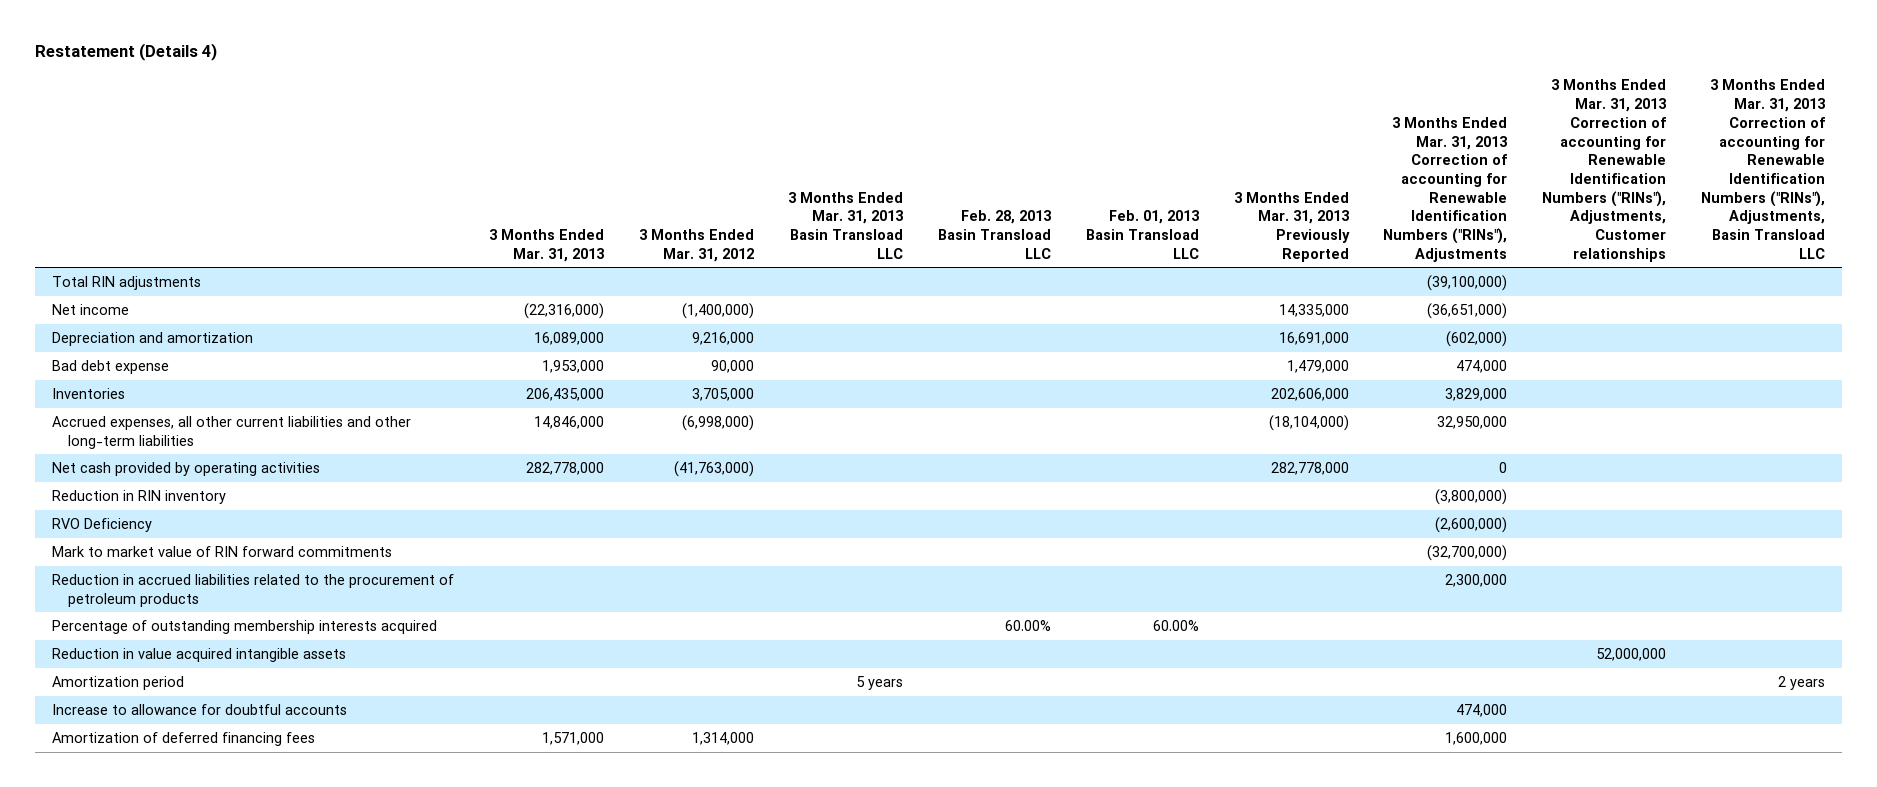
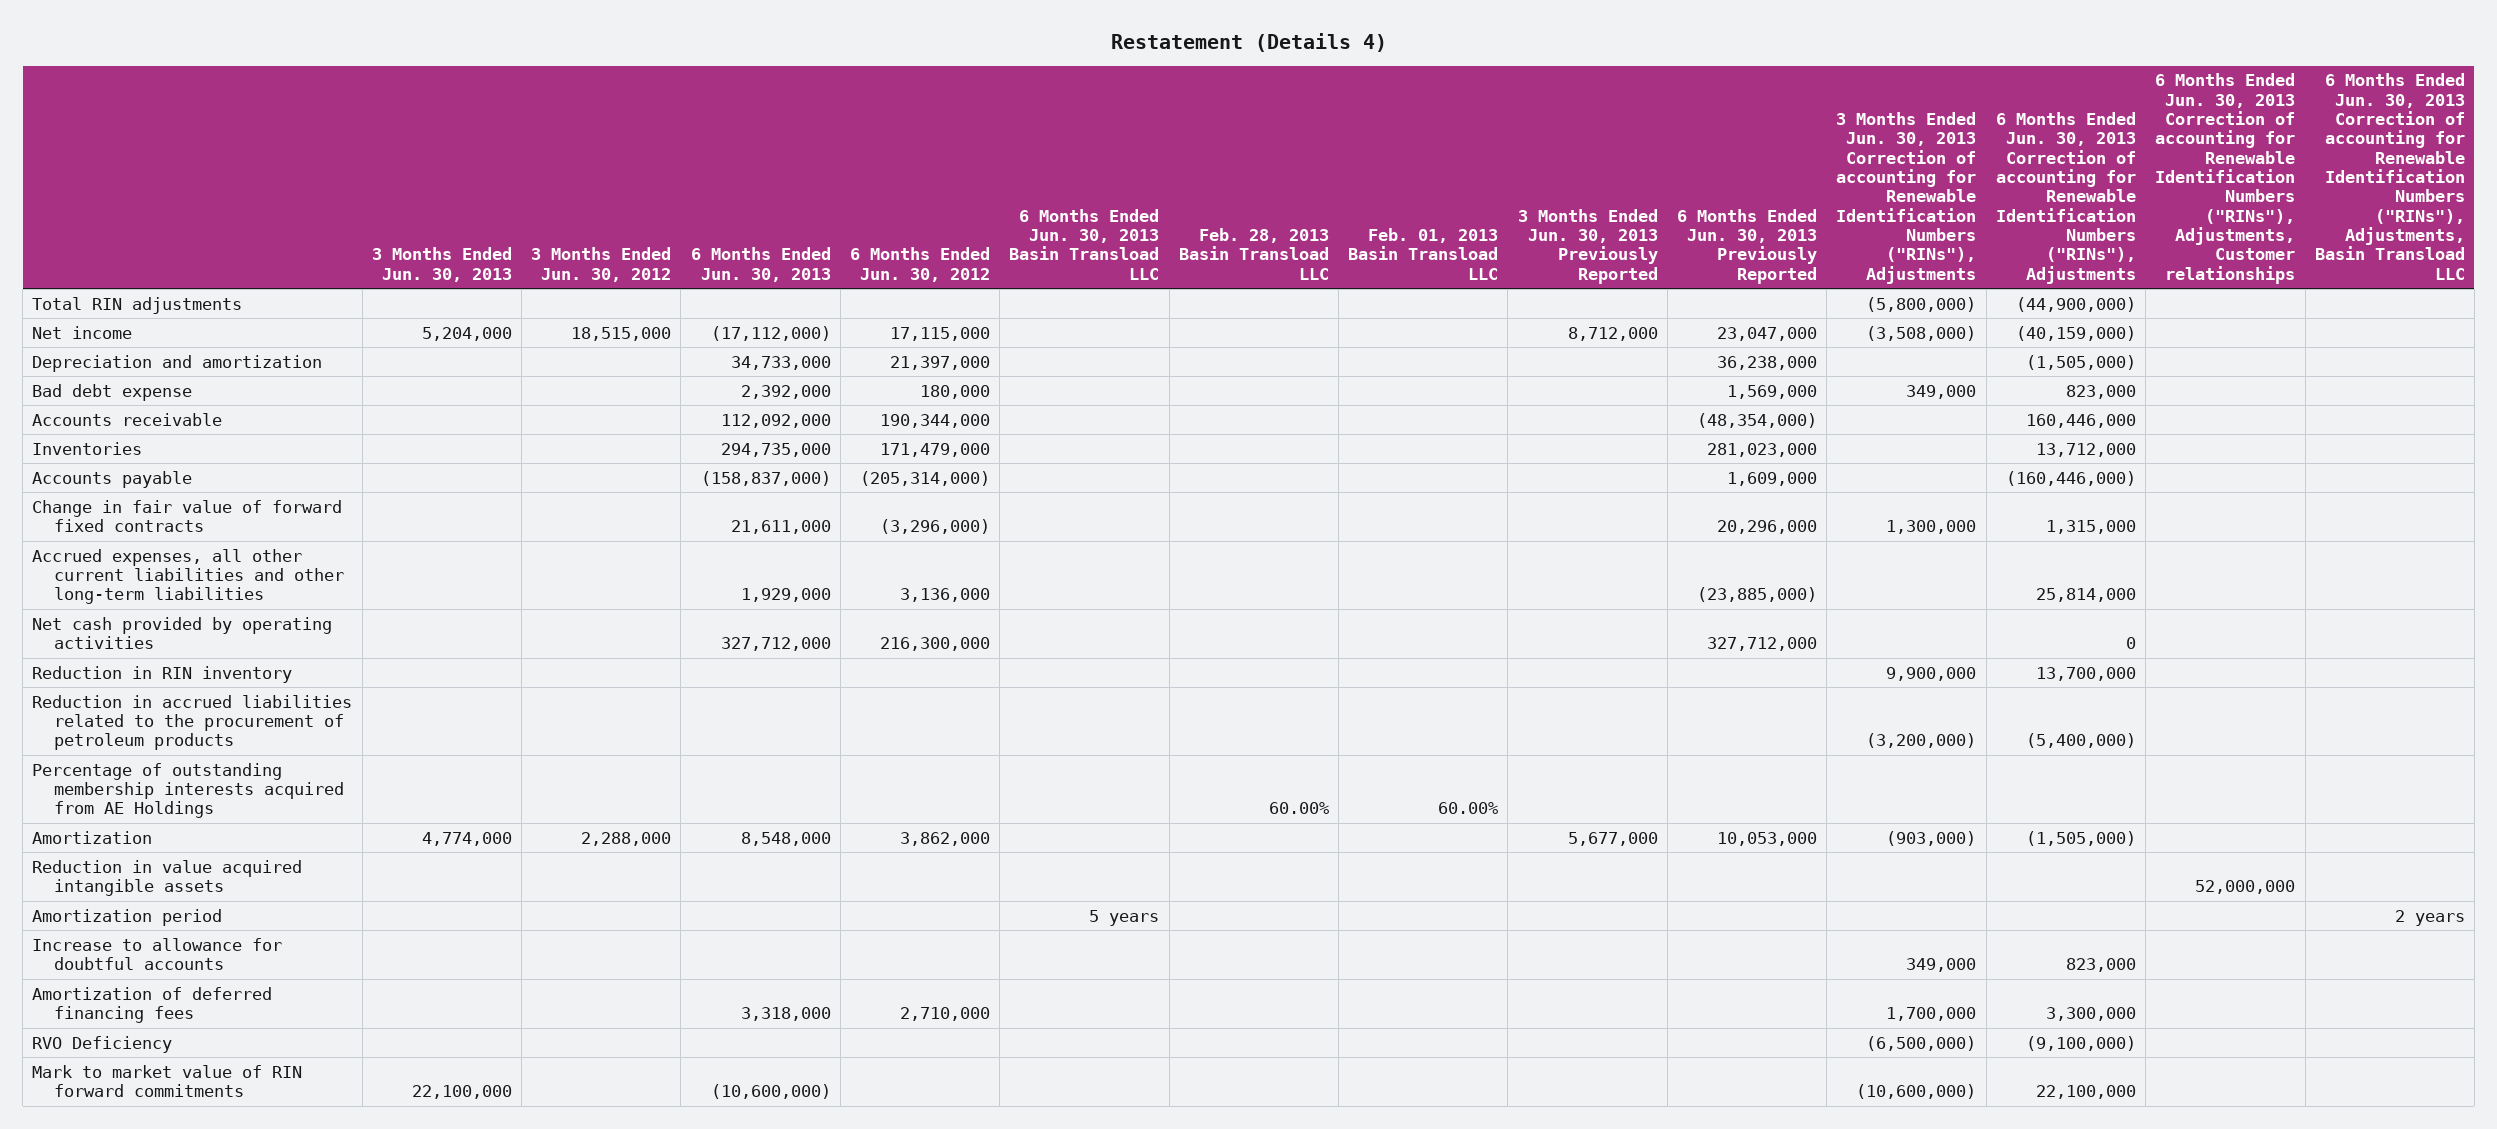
- | 3 Months Ended Mar. 31, 2013 | 3 Months Ended Mar. 31, 2012 | 3 Months Ended Mar. 31, 2013 Basin Transload LLC | Feb. 28, 2013 Basin Transload LLC | Feb. 01, 2013 Basin Transload LLC | 3 Months Ended Mar. 31, 2013 Previously Reported | 3 Months Ended Mar. 31, 2013 Correction of accounting for Renewable Identification Numbers ("RINs"), Adjustments | 3 Months Ended Mar. 31, 2013 Correction of accounting for Renewable Identification Numbers ("RINs"), Adjustments, Customer relationships | 3 Months Ended Mar. 31, 2013 Correction of accounting for Renewable Identification Numbers ("RINs"), Adjustments, Basin Transload LLC
+ | 3 Months Ended Jun. 30, 2013 | 3 Months Ended Jun. 30, 2012 | 6 Months Ended Jun. 30, 2013 | 6 Months Ended Jun. 30, 2012 | 6 Months Ended Jun. 30, 2013 Basin Transload LLC | Feb. 28, 2013 Basin Transload LLC | Feb. 01, 2013 Basin Transload LLC | 3 Months Ended Jun. 30, 2013 Previously Reported | 6 Months Ended Jun. 30, 2013 Previously Reported | 3 Months Ended Jun. 30, 2013 Correction of accounting for Renewable Identification Numbers ("RINs"), Adjustments | 6 Months Ended Jun. 30, 2013 Correction of accounting for Renewable Identification Numbers ("RINs"), Adjustments | 6 Months Ended Jun. 30, 2013 Correction of accounting for Renewable Identification Numbers ("RINs"), Adjustments, Customer relationships | 6 Months Ended Jun. 30, 2013 Correction of accounting for Renewable Identification Numbers ("RINs"), Adjustments, Basin Transload LLC
+ Accounts receivable | | | 112,092,000 | 190,344,000 | | | | | (48,354,000) | | 160,446,000 | |
+ Accounts payable | | | (158,837,000) | (205,314,000) | | | | | 1,609,000 | | (160,446,000) | |
+ Change in fair value of forward fixed contracts | | | 21,611,000 | (3,296,000) | | | | | 20,296,000 | 1,300,000 | 1,315,000 | |
- Percentage of outstanding membership interests acquired | | | | 60.00% | 60.00% | | | |
+ Percentage of outstanding membership interests acquired from AE Holdings | | | | | | 60.00% | 60.00% | | | | | |
+ Amortization | 4,774,000 | 2,288,000 | 8,548,000 | 3,862,000 | | | | 5,677,000 | 10,053,000 | (903,000) | (1,505,000) | |
moved down: RVO Deficiency | | | | | | | | | | (6,500,000) | (9,100,000) | |
moved down: Mark to market value of RIN forward commitments | 22,100,000 | | (10,600,000) | | | | | | | (10,600,000) | 22,100,000 | |

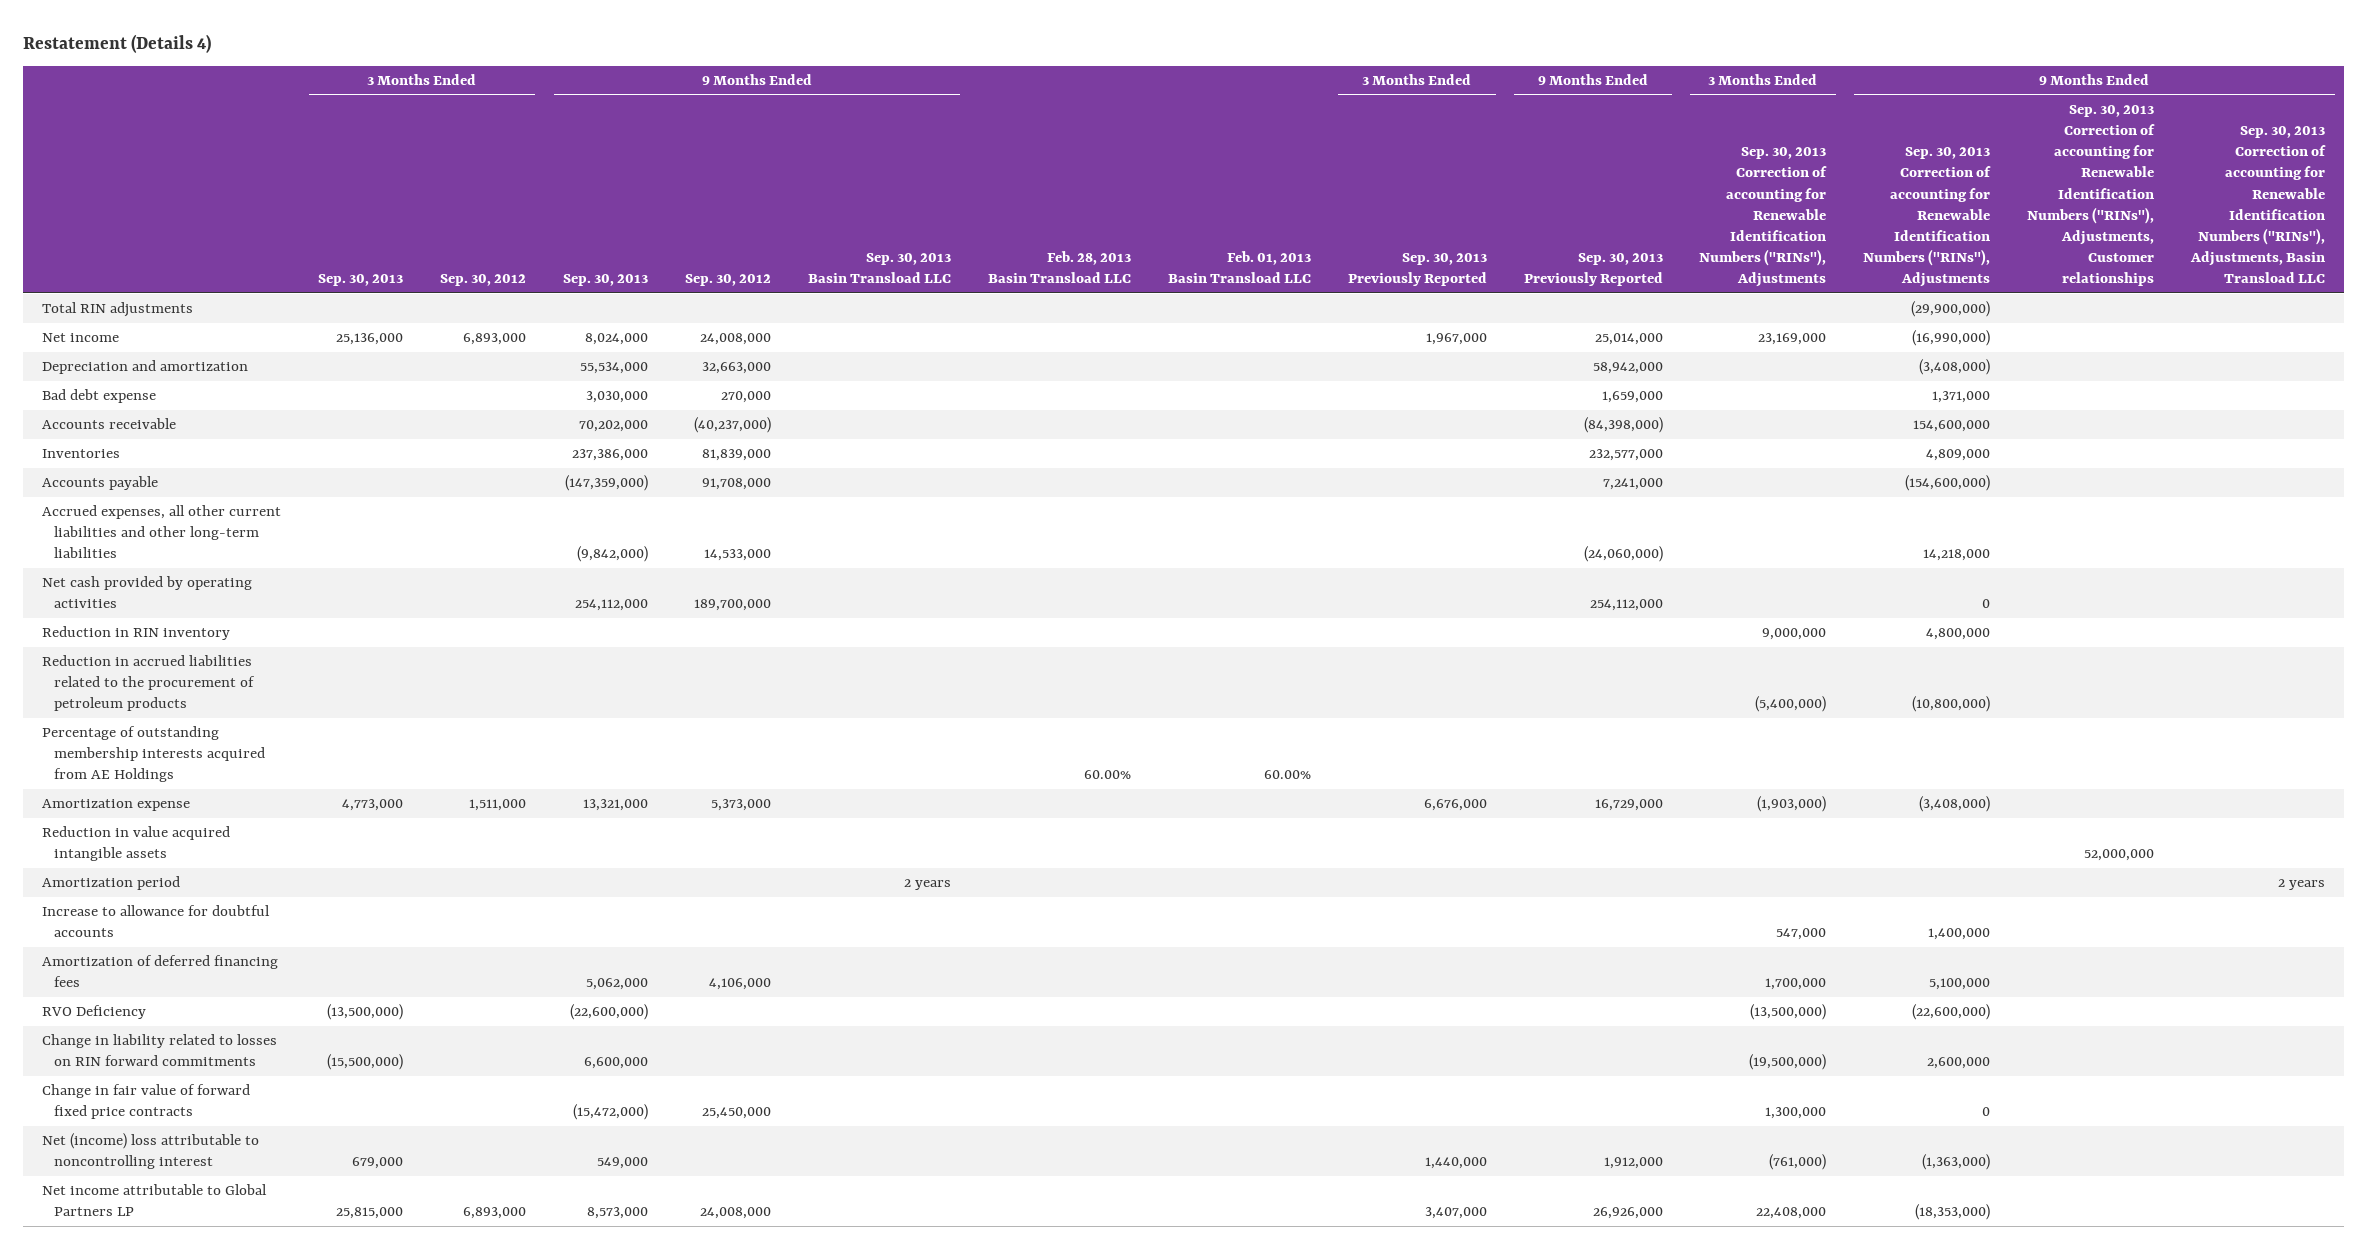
- | 3 Months Ended Jun. 30, 2013 | 3 Months Ended Jun. 30, 2012 | 6 Months Ended Jun. 30, 2013 | 6 Months Ended Jun. 30, 2012 | 6 Months Ended Jun. 30, 2013 Basin Transload LLC | Feb. 28, 2013 Basin Transload LLC | Feb. 01, 2013 Basin Transload LLC | 3 Months Ended Jun. 30, 2013 Previously Reported | 6 Months Ended Jun. 30, 2013 Previously Reported | 3 Months Ended Jun. 30, 2013 Correction of accounting for Renewable Identification Numbers ("RINs"), Adjustments | 6 Months Ended Jun. 30, 2013 Correction of accounting for Renewable Identification Numbers ("RINs"), Adjustments | 6 Months Ended Jun. 30, 2013 Correction of accounting for Renewable Identification Numbers ("RINs"), Adjustments, Customer relationships | 6 Months Ended Jun. 30, 2013 Correction of accounting for Renewable Identification Numbers ("RINs"), Adjustments, Basin Transload LLC
+ | 3 Months Ended Sep. 30, 2013 | 3 Months Ended Sep. 30, 2012 | 9 Months Ended Sep. 30, 2013 | 9 Months Ended Sep. 30, 2012 | 9 Months Ended Sep. 30, 2013 Basin Transload LLC | Feb. 28, 2013 Basin Transload LLC | Feb. 01, 2013 Basin Transload LLC | 3 Months Ended Sep. 30, 2013 Previously Reported | 9 Months Ended Sep. 30, 2013 Previously Reported | 3 Months Ended Sep. 30, 2013 Correction of accounting for Renewable Identification Numbers ("RINs"), Adjustments | 9 Months Ended Sep. 30, 2013 Correction of accounting for Renewable Identification Numbers ("RINs"), Adjustments | 9 Months Ended Sep. 30, 2013 Correction of accounting for Renewable Identification Numbers ("RINs"), Adjustments, Customer relationships | 9 Months Ended Sep. 30, 2013 Correction of accounting for Renewable Identification Numbers ("RINs"), Adjustments, Basin Transload LLC
- Change in fair value of forward fixed contracts | | | 21,611,000 | (3,296,000) | | | | | 20,296,000 | 1,300,000 | 1,315,000 | |
- Amortization | 4,774,000 | 2,288,000 | 8,548,000 | 3,862,000 | | | | 5,677,000 | 10,053,000 | (903,000) | (1,505,000) | |
+ Amortization expense | 4,773,000 | 1,511,000 | 13,321,000 | 5,373,000 | | | | 6,676,000 | 16,729,000 | (1,903,000) | (3,408,000) | |
- Mark to market value of RIN forward commitments | 22,100,000 | | (10,600,000) | | | | | | | (10,600,000) | 22,100,000 | |
+ Change in liability related to losses on RIN forward commitments | (15,500,000) | | 6,600,000 | | | | | | | (19,500,000) | 2,600,000 | |
+ Change in fair value of forward fixed price contracts | | | (15,472,000) | 25,450,000 | | | | | | 1,300,000 | 0 | |
+ Net (income) loss attributable to noncontrolling interest | 679,000 | | 549,000 | | | | | 1,440,000 | 1,912,000 | (761,000) | (1,363,000) | |
+ Net income attributable to Global Partners LP | 25,815,000 | 6,893,000 | 8,573,000 | 24,008,000 | | | | 3,407,000 | 26,926,000 | 22,408,000 | (18,353,000) | |

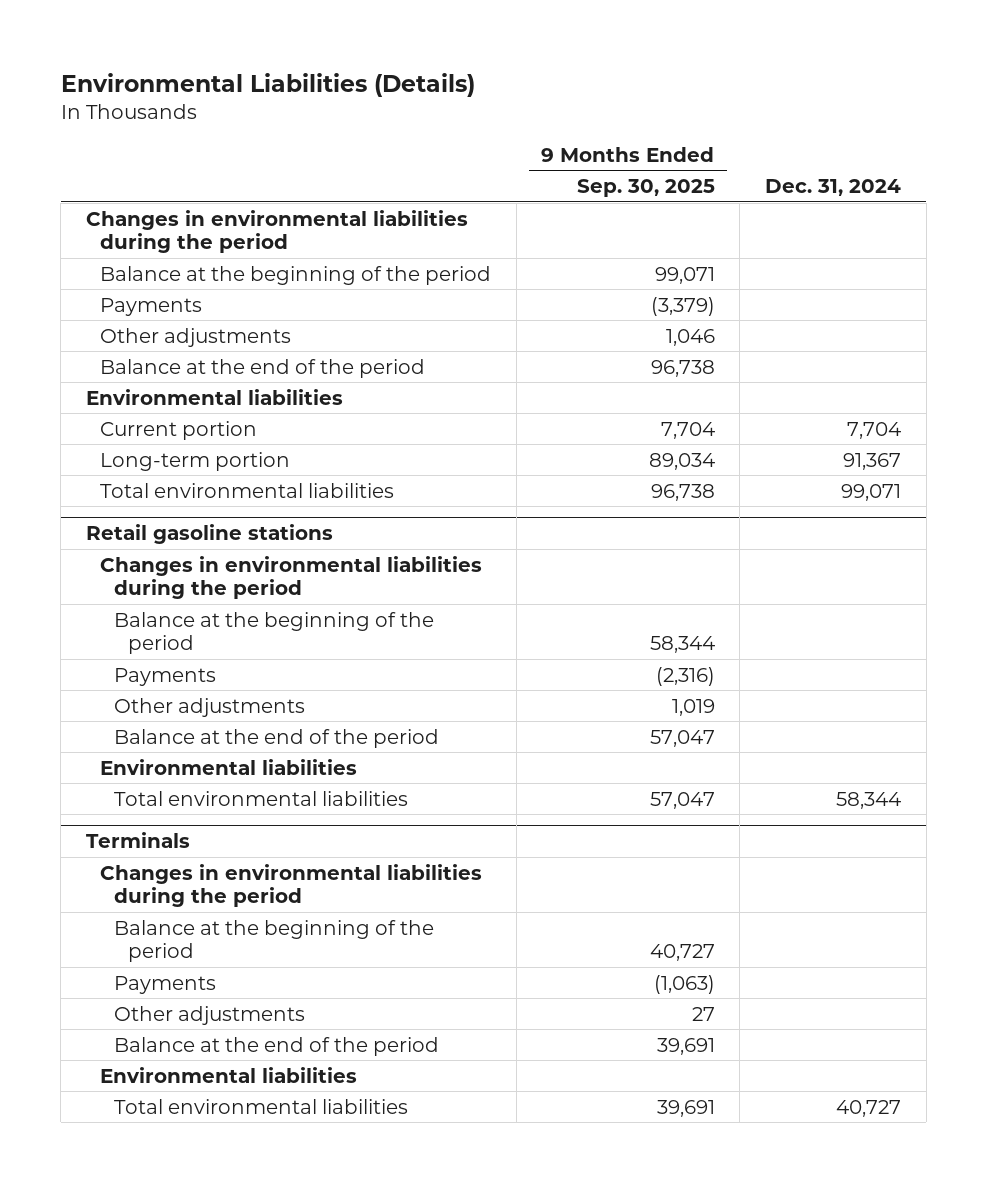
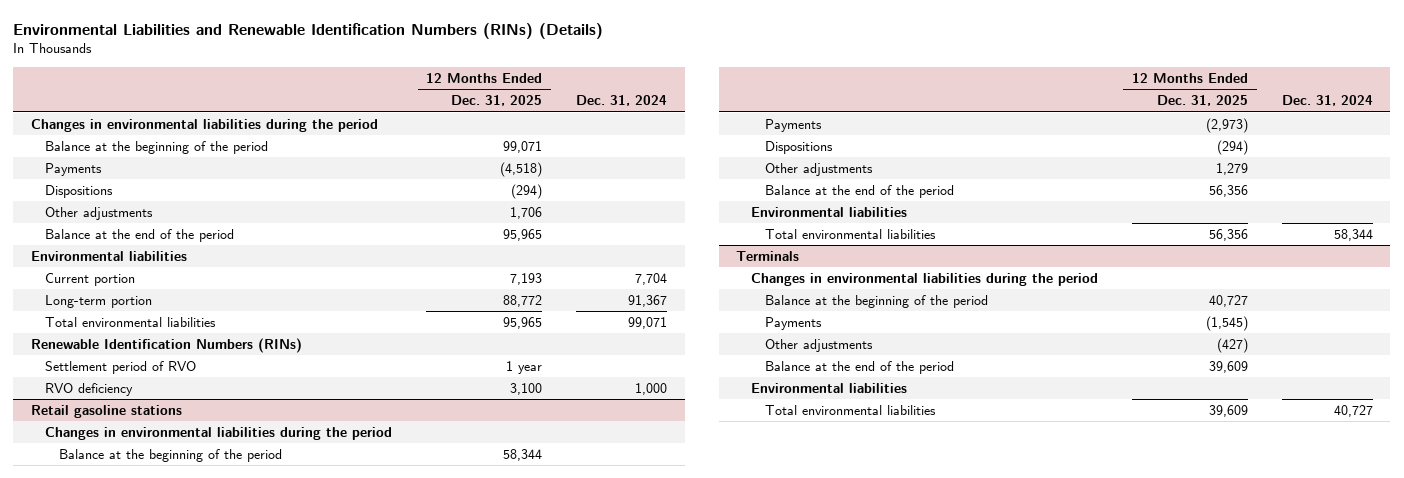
- Environmental Liabilities (Details)
+ Environmental Liabilities and Renewable Identification Numbers (RINs) (Details)
- | 9 Months Ended Sep. 30, 2025 | Dec. 31, 2024
+ | 12 Months Ended Dec. 31, 2025 | Dec. 31, 2024
+ Dispositions | (294) |
+ Renewable Identification Numbers (RINs)
+ Settlement period of RVO | 1 year |
+ RVO deficiency | 3,100 | 1,000
@ Retail gasoline stations
+ Dispositions | (294) |

